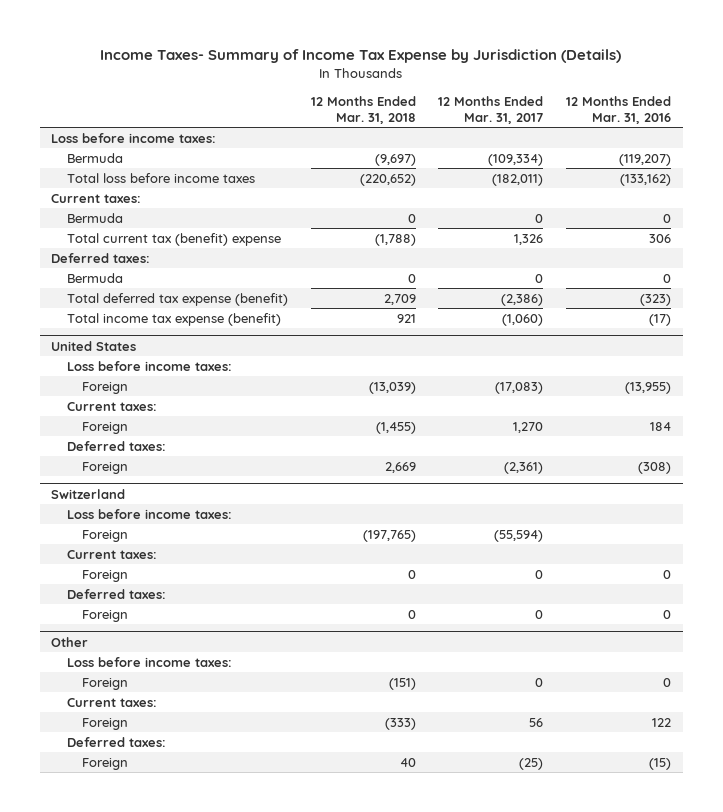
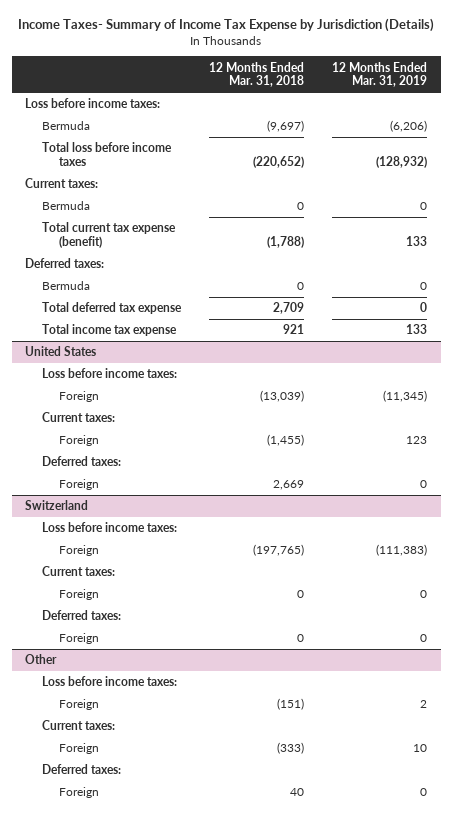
- | 12 Months Ended Mar. 31, 2018 | 12 Months Ended Mar. 31, 2017 | 12 Months Ended Mar. 31, 2016
+ | 12 Months Ended Mar. 31, 2018 | 12 Months Ended Mar. 31, 2019
- Total current tax (benefit) expense | (1,788) | 1,326 | 306
+ Total current tax expense (benefit) | (1,788) | 133
- Total deferred tax expense (benefit) | 2,709 | (2,386) | (323)
- Total income tax expense (benefit) | 921 | (1,060) | (17)
+ Total deferred tax expense | 2,709 | 0
+ Total income tax expense | 921 | 133

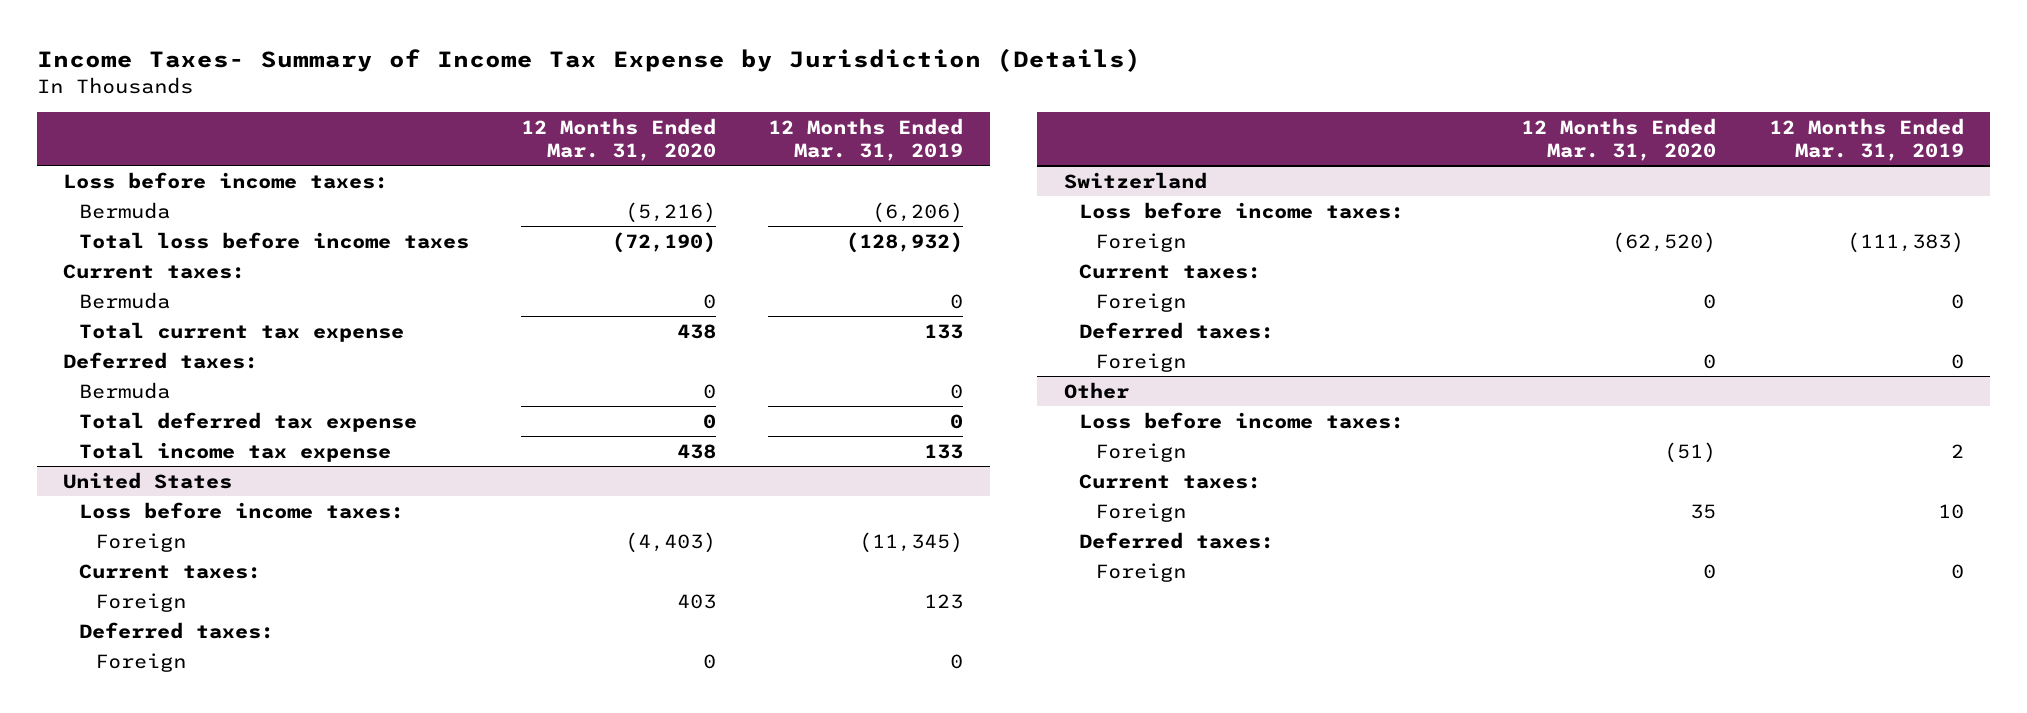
- | 12 Months Ended Mar. 31, 2018 | 12 Months Ended Mar. 31, 2019
+ | 12 Months Ended Mar. 31, 2020 | 12 Months Ended Mar. 31, 2019
- Total current tax expense (benefit) | (1,788) | 133
+ Total current tax expense | 438 | 133

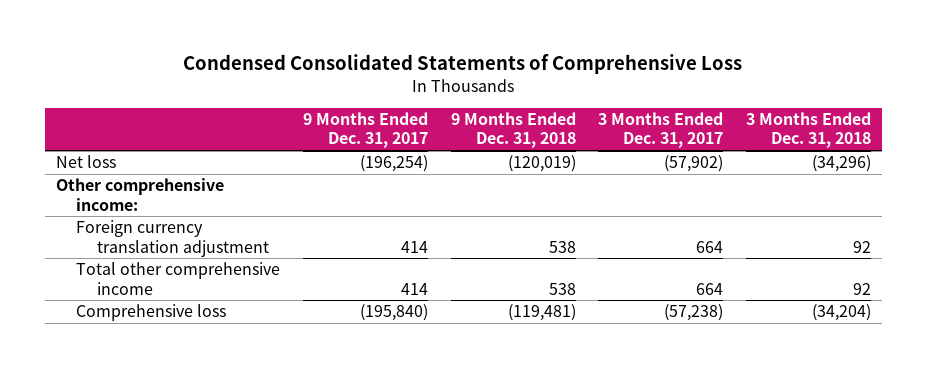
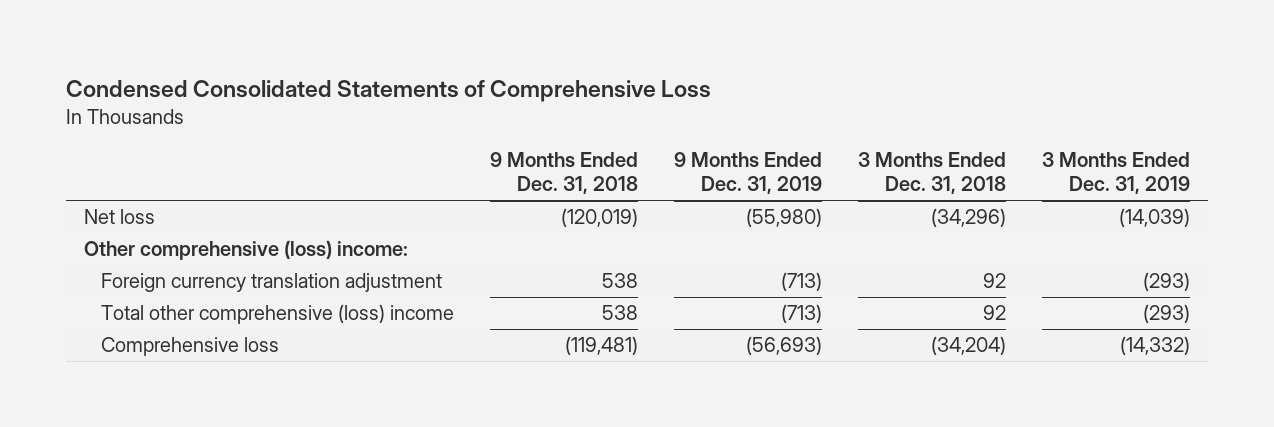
- | 9 Months Ended Dec. 31, 2017 | 9 Months Ended Dec. 31, 2018 | 3 Months Ended Dec. 31, 2017 | 3 Months Ended Dec. 31, 2018
+ | 9 Months Ended Dec. 31, 2018 | 9 Months Ended Dec. 31, 2019 | 3 Months Ended Dec. 31, 2018 | 3 Months Ended Dec. 31, 2019
- Other comprehensive income:
+ Other comprehensive (loss) income:
- Total other comprehensive income | 414 | 538 | 664 | 92
+ Total other comprehensive (loss) income | 538 | (713) | 92 | (293)

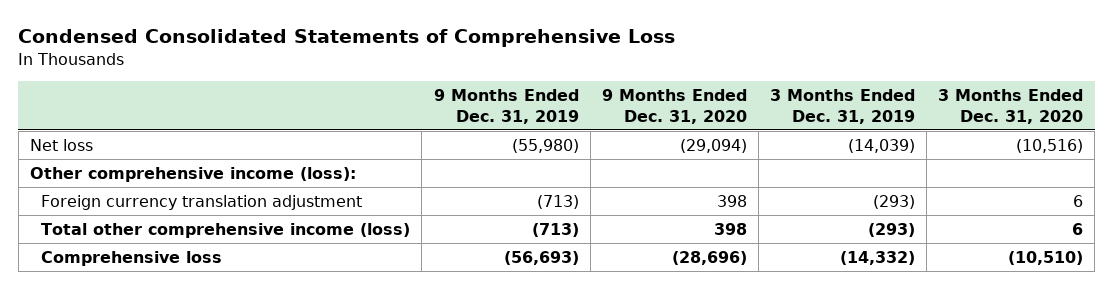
- | 9 Months Ended Dec. 31, 2018 | 9 Months Ended Dec. 31, 2019 | 3 Months Ended Dec. 31, 2018 | 3 Months Ended Dec. 31, 2019
+ | 9 Months Ended Dec. 31, 2019 | 9 Months Ended Dec. 31, 2020 | 3 Months Ended Dec. 31, 2019 | 3 Months Ended Dec. 31, 2020
- Other comprehensive (loss) income:
+ Other comprehensive income (loss):
- Total other comprehensive (loss) income | 538 | (713) | 92 | (293)
+ Total other comprehensive income (loss) | (713) | 398 | (293) | 6

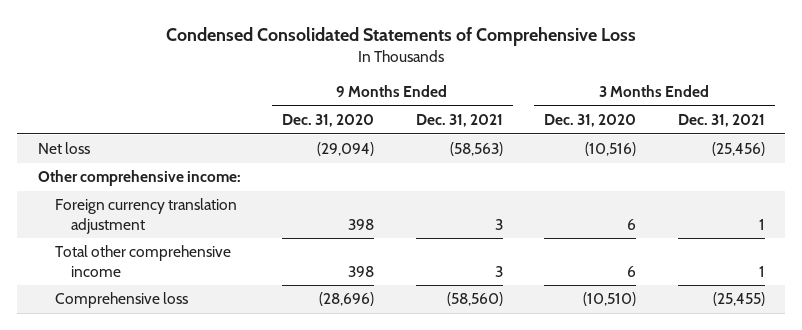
- | 9 Months Ended Dec. 31, 2019 | 9 Months Ended Dec. 31, 2020 | 3 Months Ended Dec. 31, 2019 | 3 Months Ended Dec. 31, 2020
+ | 9 Months Ended Dec. 31, 2020 | 9 Months Ended Dec. 31, 2021 | 3 Months Ended Dec. 31, 2020 | 3 Months Ended Dec. 31, 2021
- Other comprehensive income (loss):
+ Other comprehensive income:
- Total other comprehensive income (loss) | (713) | 398 | (293) | 6
+ Total other comprehensive income | 398 | 3 | 6 | 1

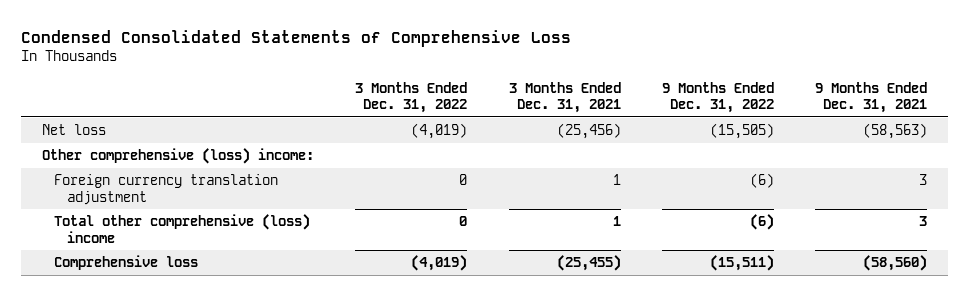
- | 9 Months Ended Dec. 31, 2020 | 9 Months Ended Dec. 31, 2021 | 3 Months Ended Dec. 31, 2020 | 3 Months Ended Dec. 31, 2021
+ | 3 Months Ended Dec. 31, 2022 | 3 Months Ended Dec. 31, 2021 | 9 Months Ended Dec. 31, 2022 | 9 Months Ended Dec. 31, 2021
- Other comprehensive income:
+ Other comprehensive (loss) income:
- Total other comprehensive income | 398 | 3 | 6 | 1
+ Total other comprehensive (loss) income | 0 | 1 | (6) | 3

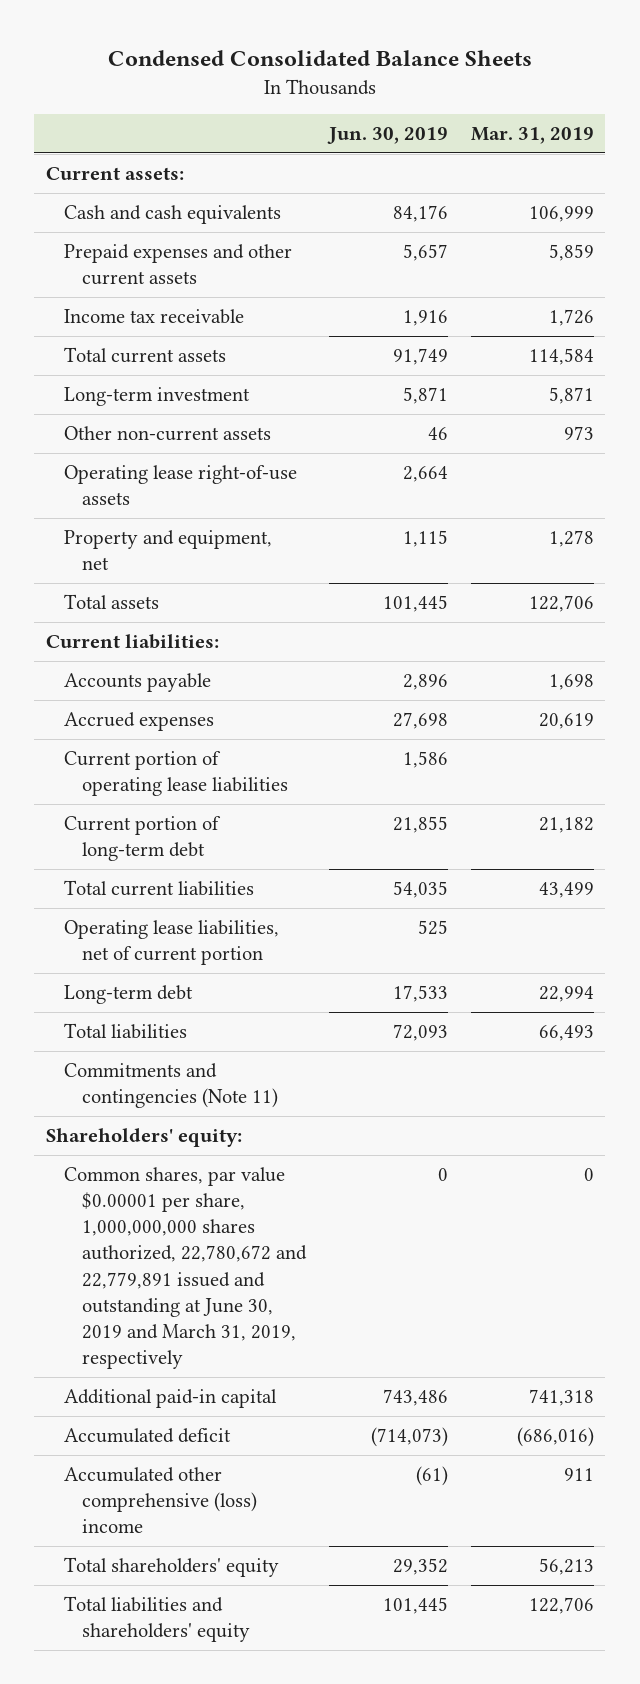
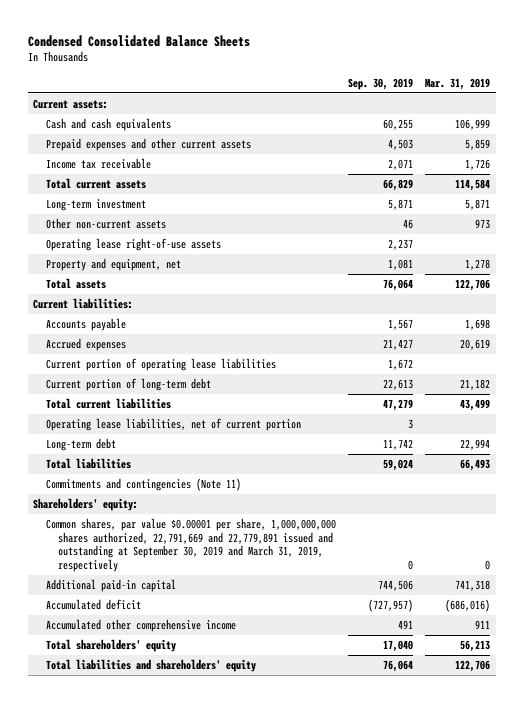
- | Jun. 30, 2019 | Mar. 31, 2019
+ | Sep. 30, 2019 | Mar. 31, 2019
- Common shares, par value $0.00001 per share, 1,000,000,000 shares authorized, 22,780,672 and 22,779,891 issued and outstanding at June 30, 2019 and March 31, 2019, respectively | 0 | 0
+ Common shares, par value $0.00001 per share, 1,000,000,000 shares authorized, 22,791,669 and 22,779,891 issued and outstanding at September 30, 2019 and March 31, 2019, respectively | 0 | 0
- Accumulated other comprehensive (loss) income | (61) | 911
+ Accumulated other comprehensive income | 491 | 911

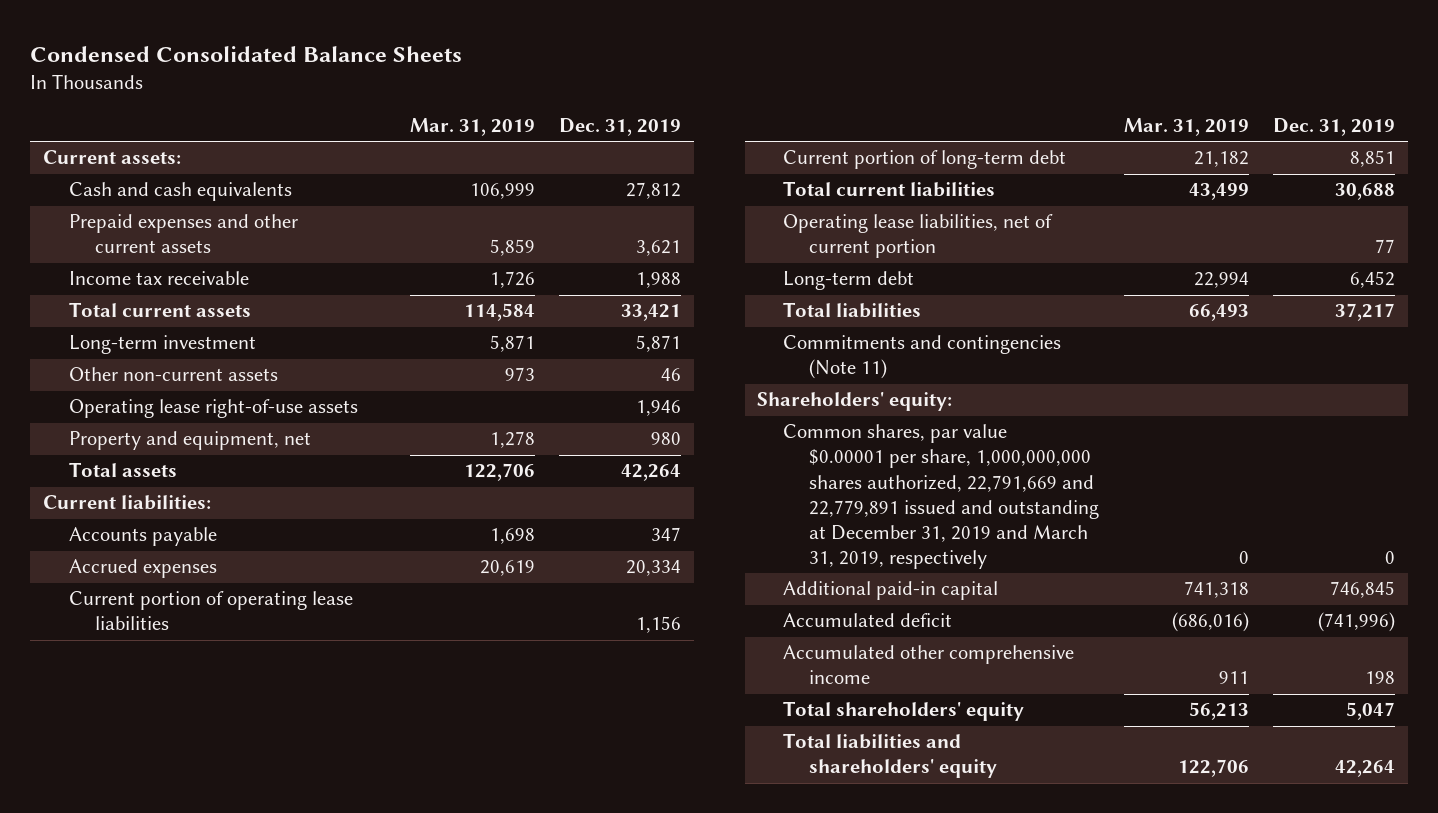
- | Sep. 30, 2019 | Mar. 31, 2019
+ | Mar. 31, 2019 | Dec. 31, 2019
- Common shares, par value $0.00001 per share, 1,000,000,000 shares authorized, 22,791,669 and 22,779,891 issued and outstanding at September 30, 2019 and March 31, 2019, respectively | 0 | 0
+ Common shares, par value $0.00001 per share, 1,000,000,000 shares authorized, 22,791,669 and 22,779,891 issued and outstanding at December 31, 2019 and March 31, 2019, respectively | 0 | 0

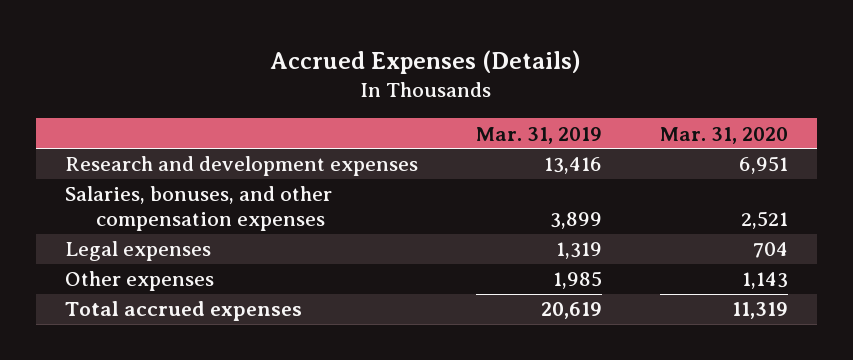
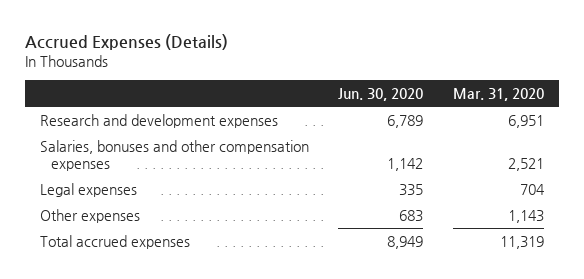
- | Mar. 31, 2019 | Mar. 31, 2020
+ | Jun. 30, 2020 | Mar. 31, 2020
- Salaries, bonuses, and other compensation expenses | 3,899 | 2,521
+ Salaries, bonuses and other compensation expenses | 1,142 | 2,521

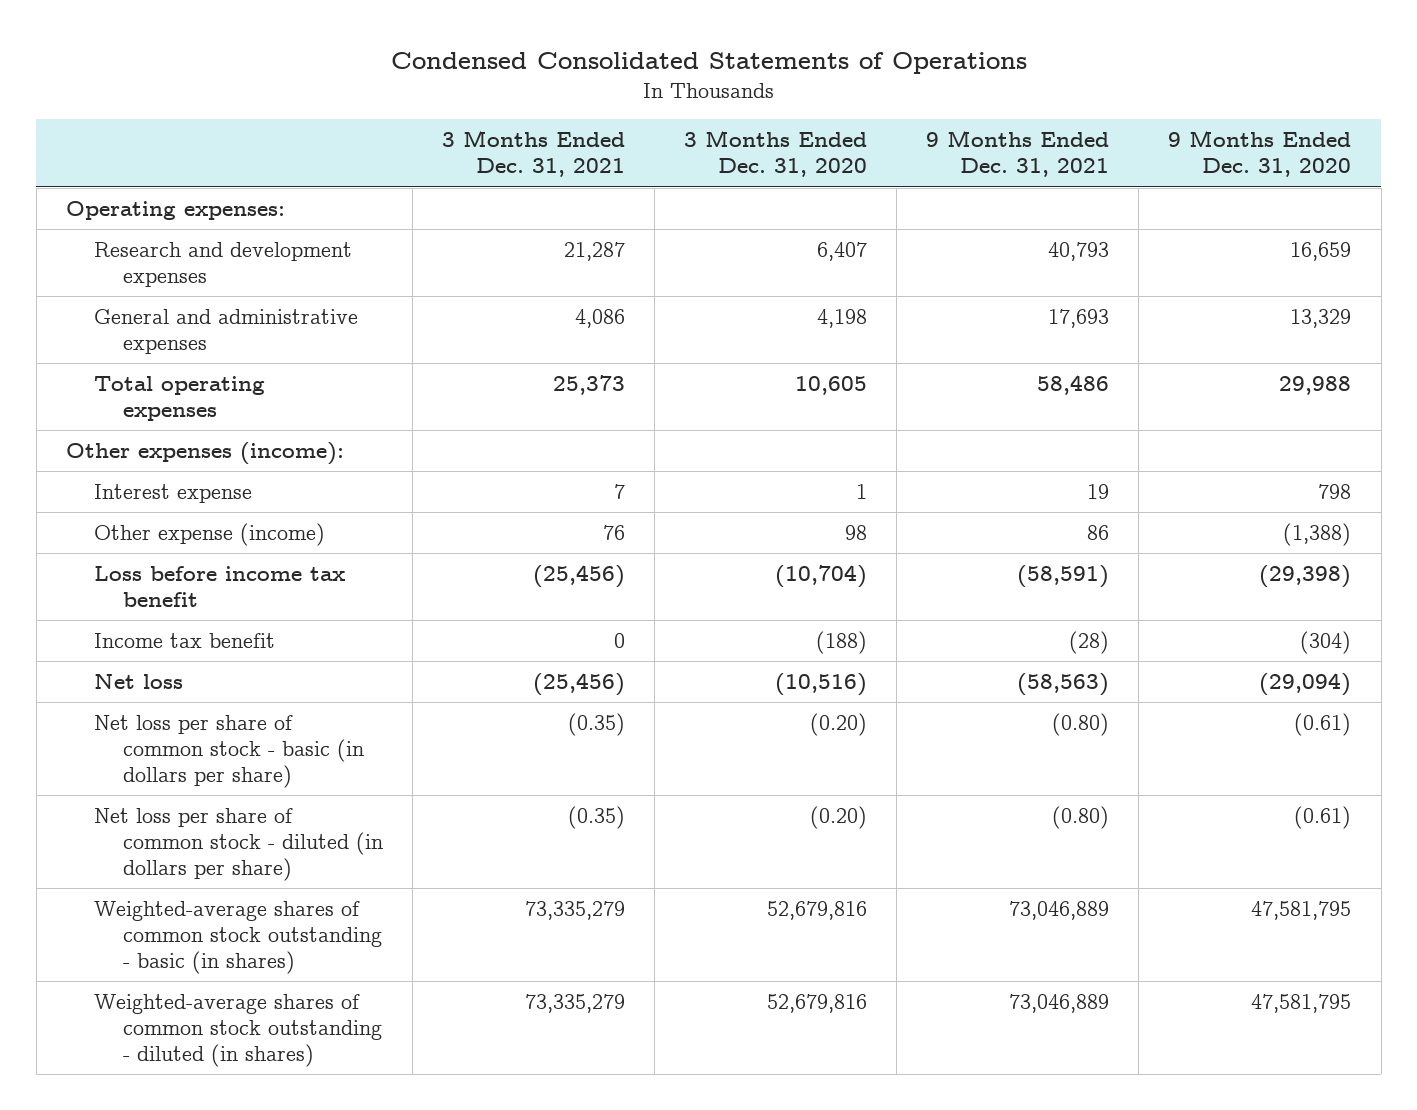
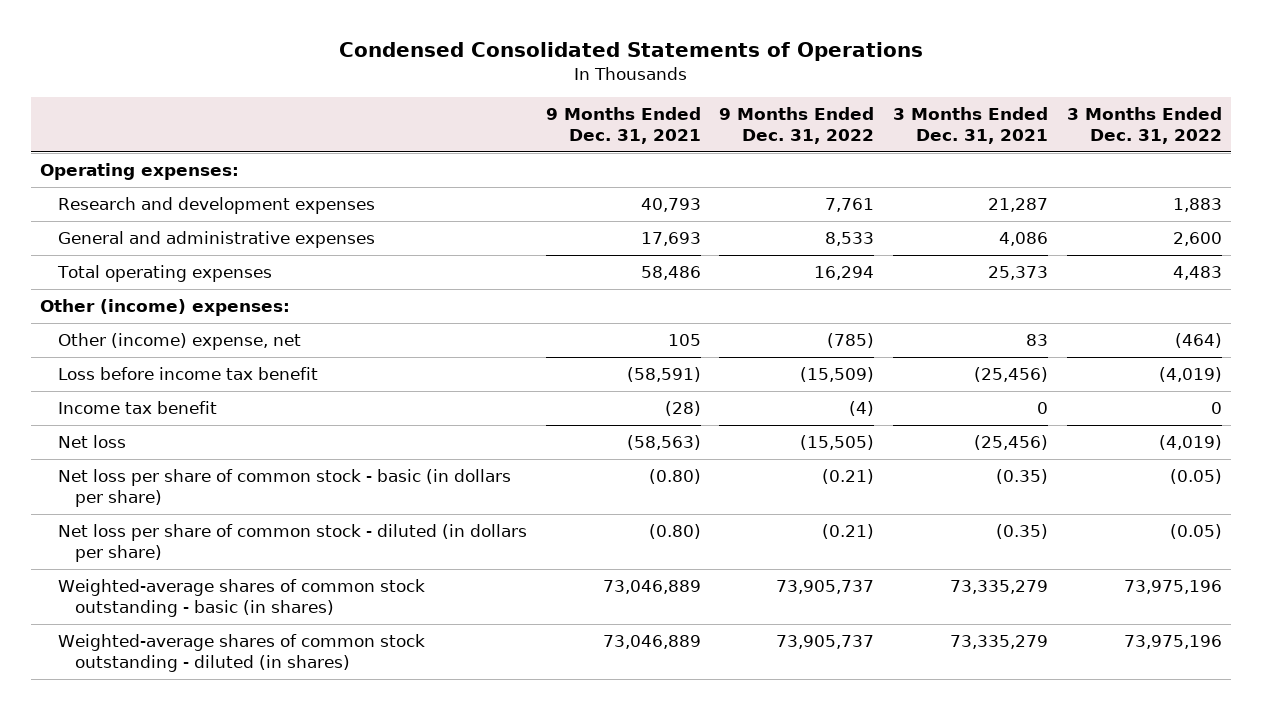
- | 3 Months Ended Dec. 31, 2021 | 3 Months Ended Dec. 31, 2020 | 9 Months Ended Dec. 31, 2021 | 9 Months Ended Dec. 31, 2020
+ | 9 Months Ended Dec. 31, 2021 | 9 Months Ended Dec. 31, 2022 | 3 Months Ended Dec. 31, 2021 | 3 Months Ended Dec. 31, 2022
- Other expenses (income):
- Interest expense | 7 | 1 | 19 | 798
- Other expense (income) | 76 | 98 | 86 | (1,388)
+ Other (income) expenses:
+ Other (income) expense, net | 105 | (785) | 83 | (464)

